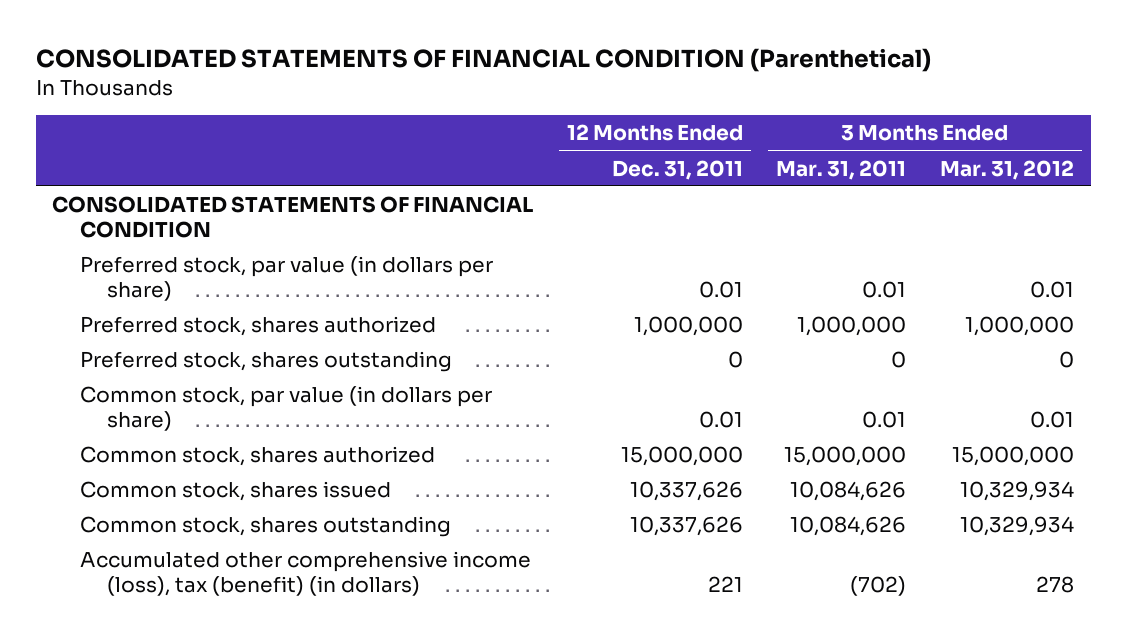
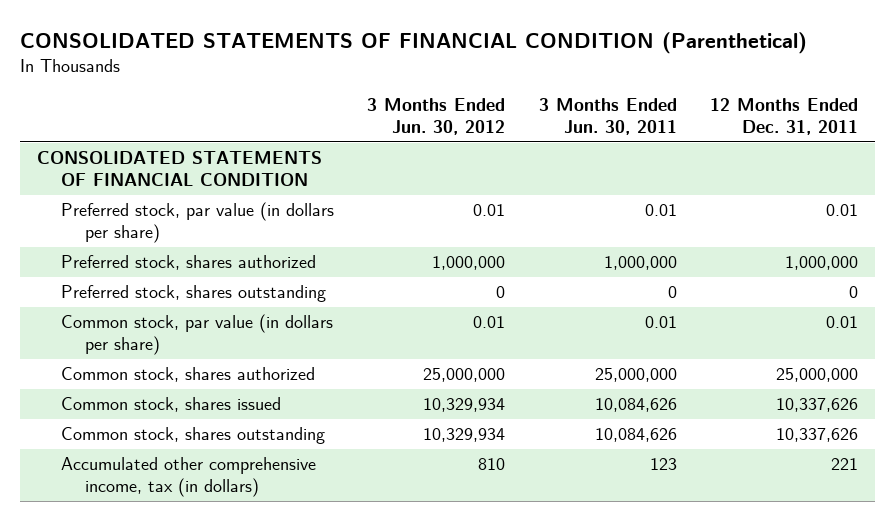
- | 12 Months Ended Dec. 31, 2011 | 3 Months Ended Mar. 31, 2011 | 3 Months Ended Mar. 31, 2012
+ | 3 Months Ended Jun. 30, 2012 | 3 Months Ended Jun. 30, 2011 | 12 Months Ended Dec. 31, 2011
- Common stock, shares authorized | 15,000,000 | 15,000,000 | 15,000,000
+ Common stock, shares authorized | 25,000,000 | 25,000,000 | 25,000,000
- Accumulated other comprehensive income (loss), tax (benefit) (in dollars) | 221 | (702) | 278
+ Accumulated other comprehensive income, tax (in dollars) | 810 | 123 | 221

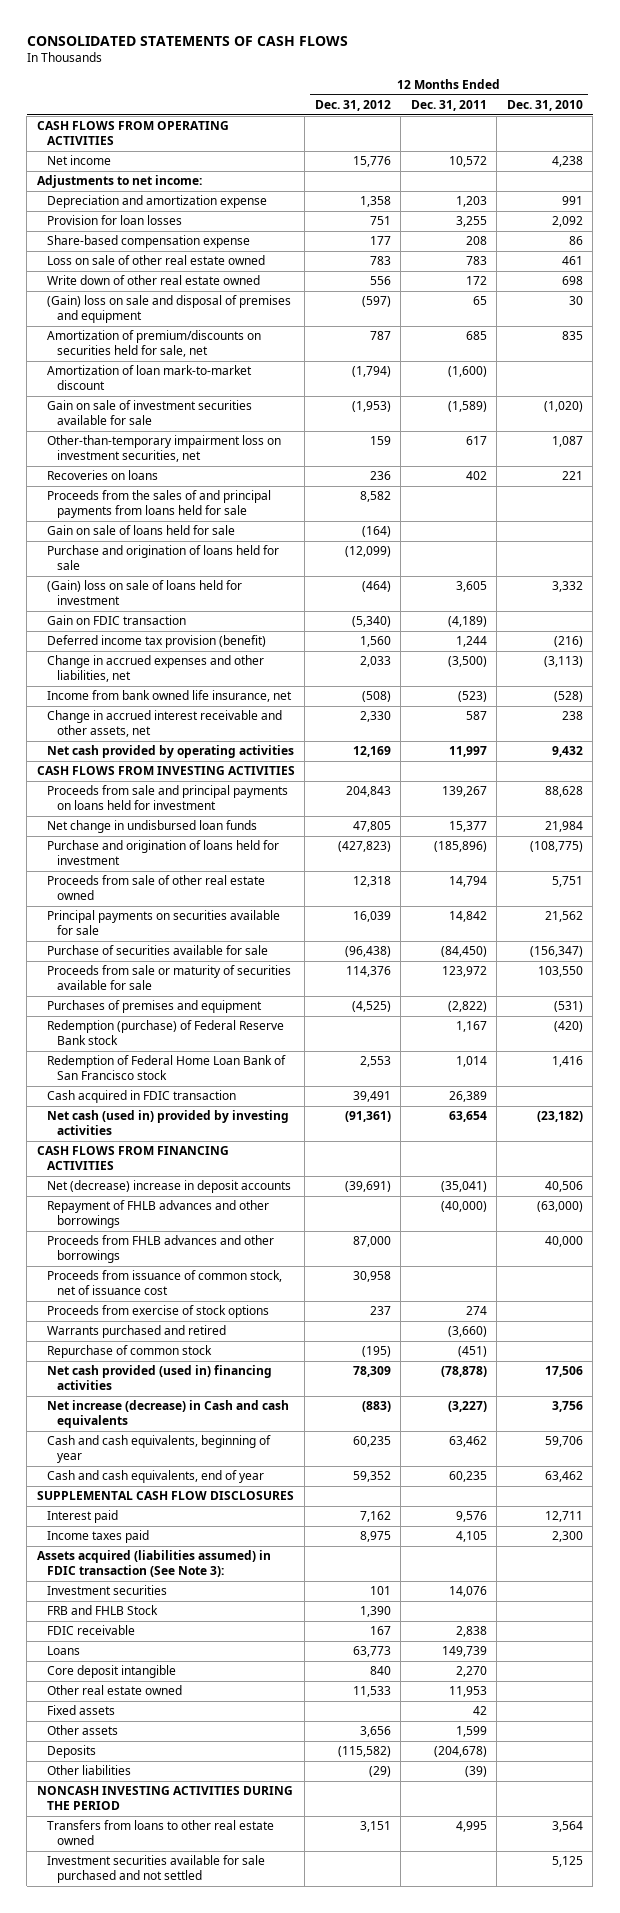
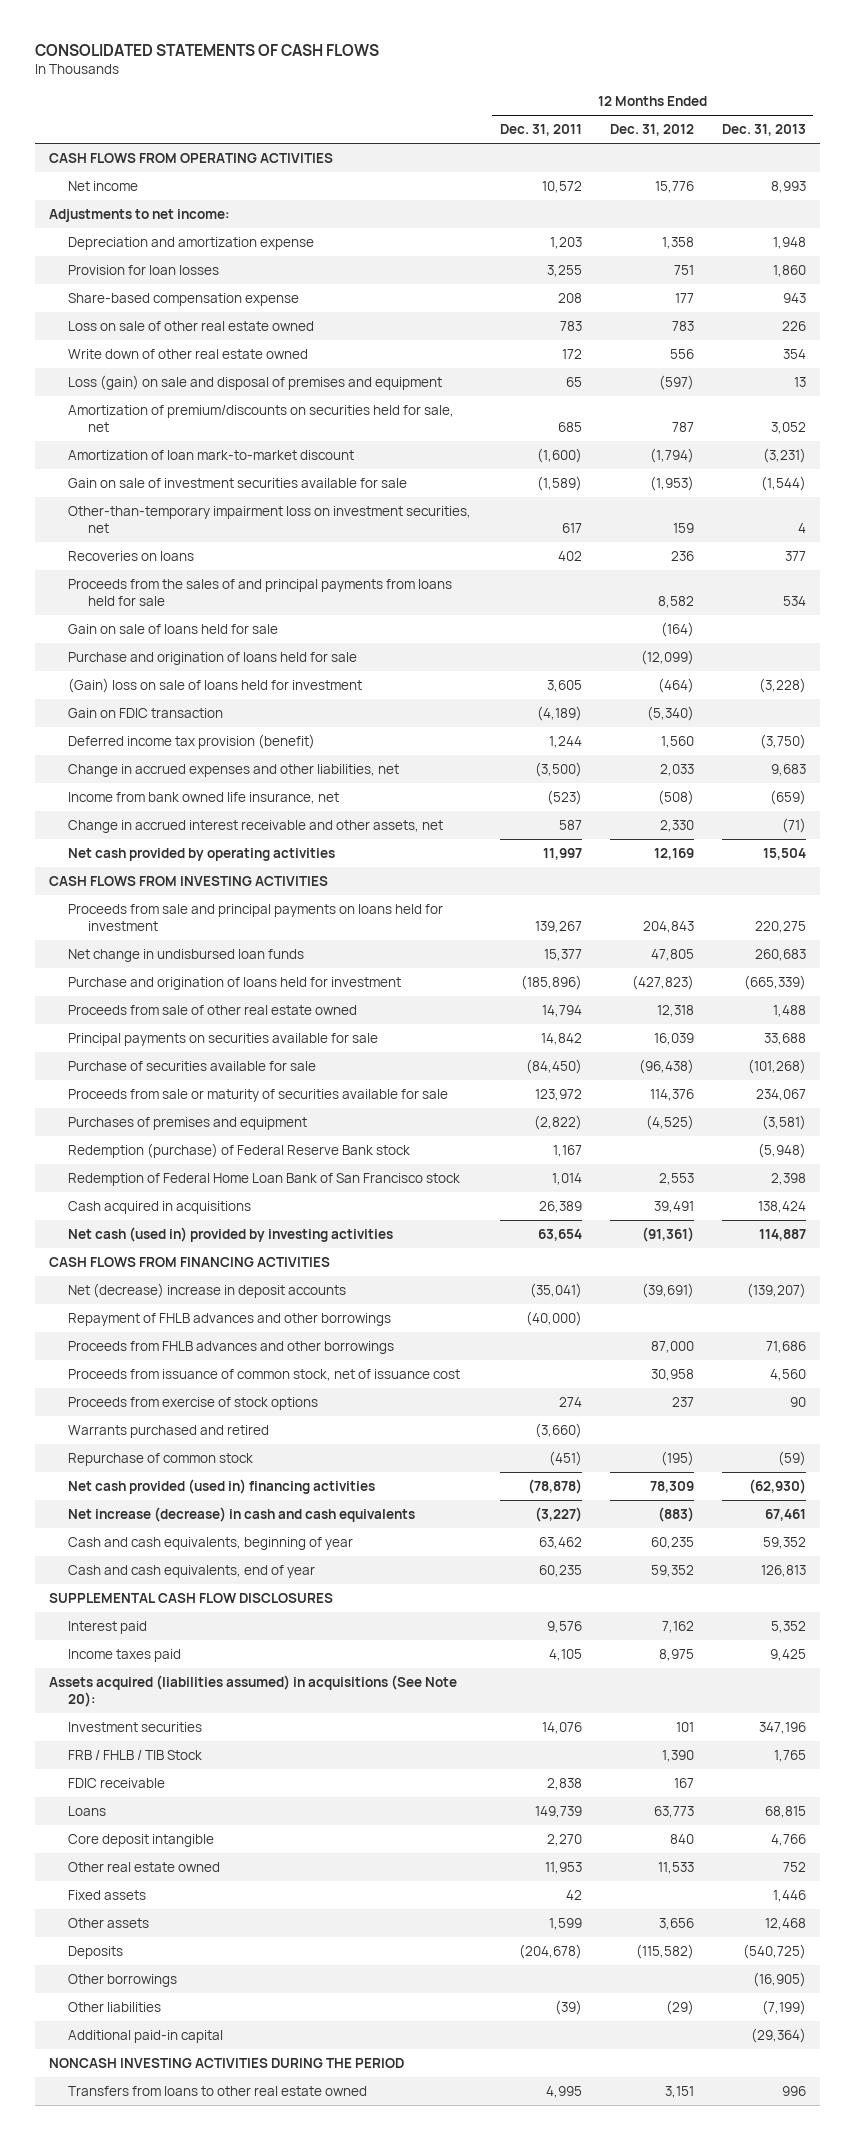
- | 12 Months Ended Dec. 31, 2012 | 12 Months Ended Dec. 31, 2011 | 12 Months Ended Dec. 31, 2010
+ | 12 Months Ended Dec. 31, 2011 | 12 Months Ended Dec. 31, 2012 | 12 Months Ended Dec. 31, 2013
- (Gain) loss on sale and disposal of premises and equipment | (597) | 65 | 30
+ Loss (gain) on sale and disposal of premises and equipment | 65 | (597) | 13
- Cash acquired in FDIC transaction | 39,491 | 26,389 |
+ Cash acquired in acquisitions | 26,389 | 39,491 | 138,424
- Net increase (decrease) in Cash and cash equivalents | (883) | (3,227) | 3,756
+ Net increase (decrease) in cash and cash equivalents | (3,227) | (883) | 67,461
- Assets acquired (liabilities assumed) in FDIC transaction (See Note 3):
+ Assets acquired (liabilities assumed) in acquisitions (See Note 20):
- FRB and FHLB Stock | 1,390 | |
+ FRB / FHLB / TIB Stock | | 1,390 | 1,765
+ Other borrowings | | | (16,905)
+ Additional paid-in capital | | | (29,364)
- Investment securities available for sale purchased and not settled | | | 5,125

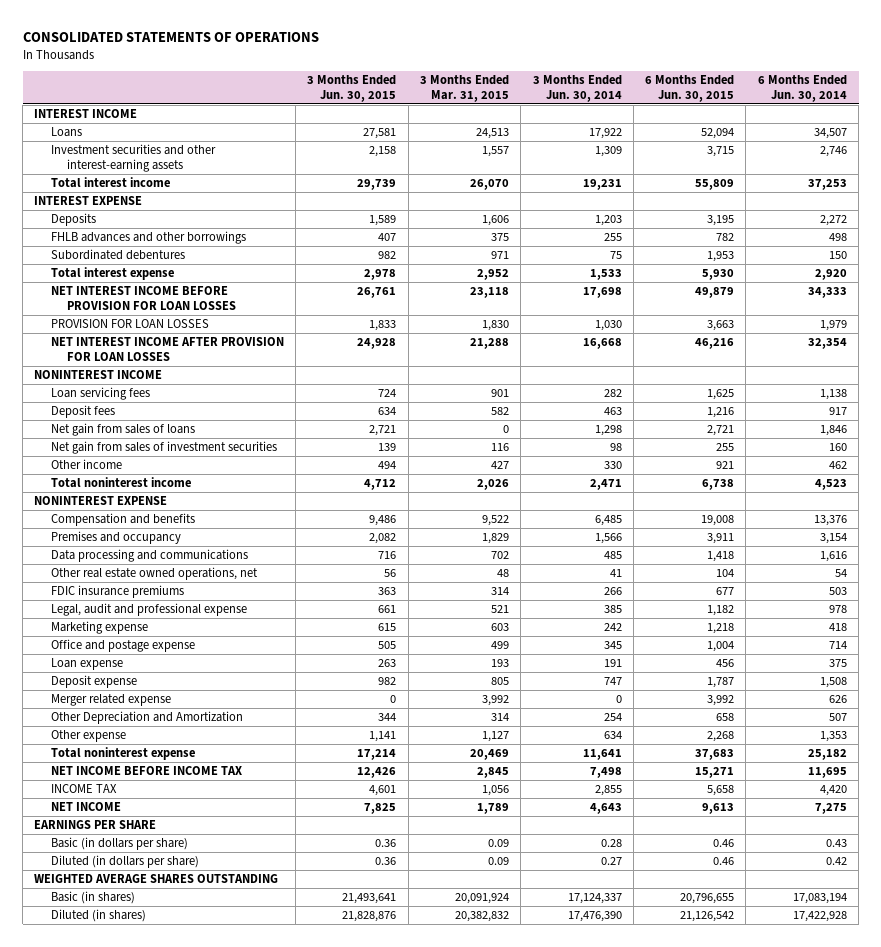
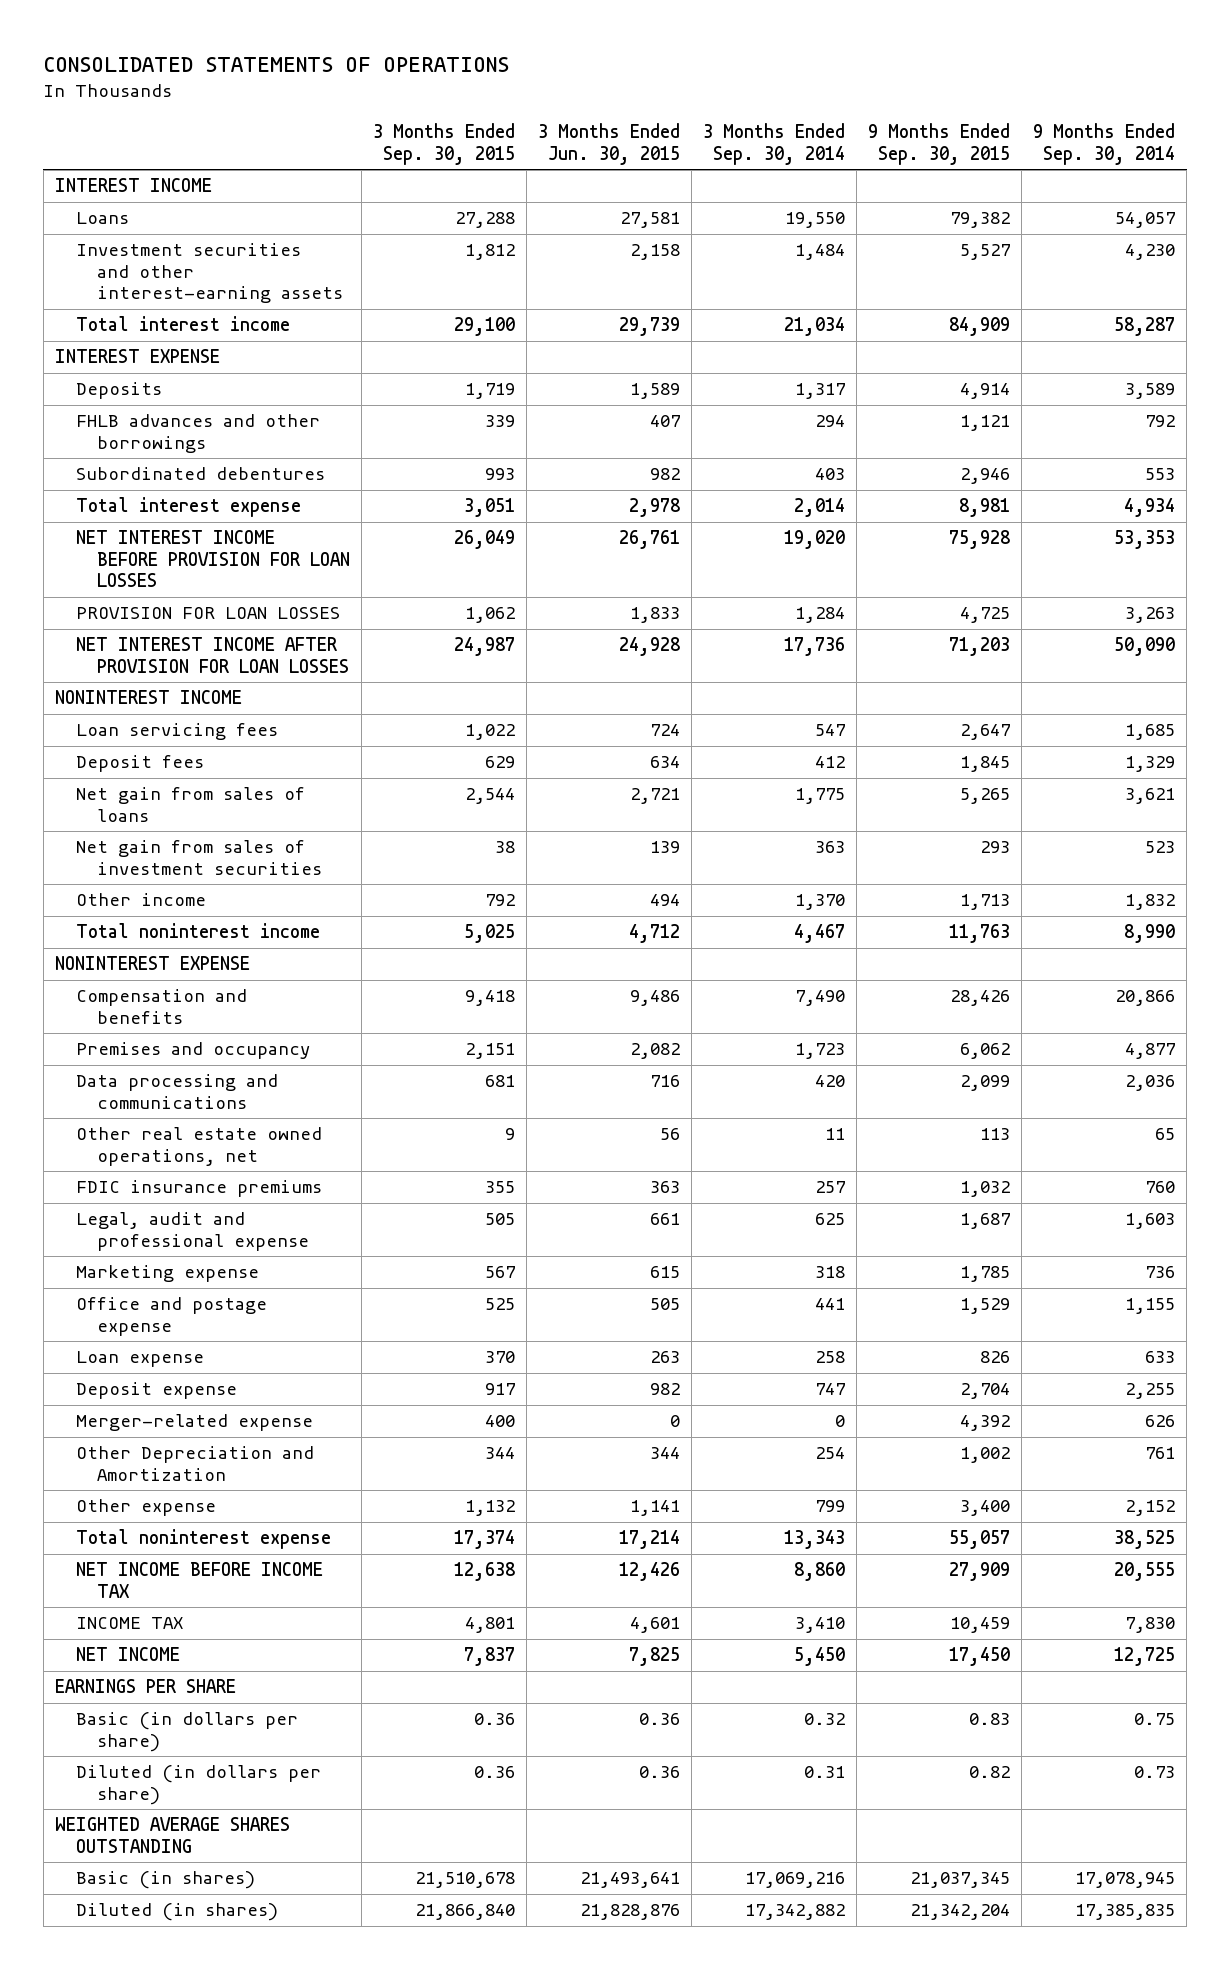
- | 3 Months Ended Jun. 30, 2015 | 3 Months Ended Mar. 31, 2015 | 3 Months Ended Jun. 30, 2014 | 6 Months Ended Jun. 30, 2015 | 6 Months Ended Jun. 30, 2014
+ | 3 Months Ended Sep. 30, 2015 | 3 Months Ended Jun. 30, 2015 | 3 Months Ended Sep. 30, 2014 | 9 Months Ended Sep. 30, 2015 | 9 Months Ended Sep. 30, 2014
- Merger related expense | 0 | 3,992 | 0 | 3,992 | 626
+ Merger-related expense | 400 | 0 | 0 | 4,392 | 626

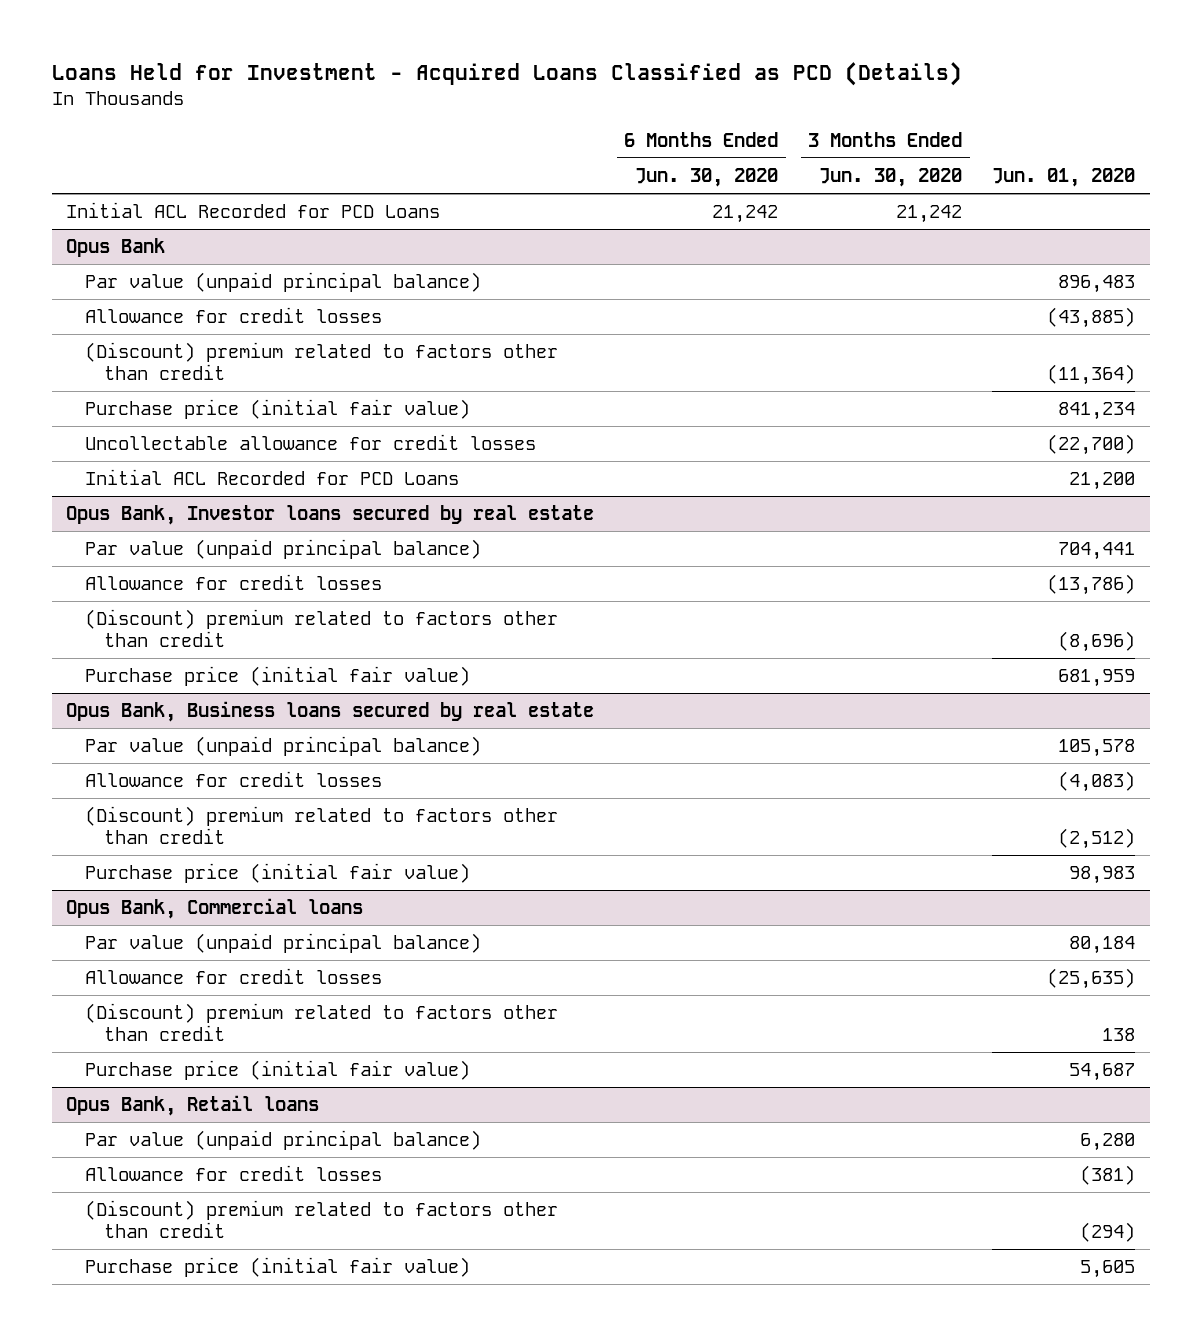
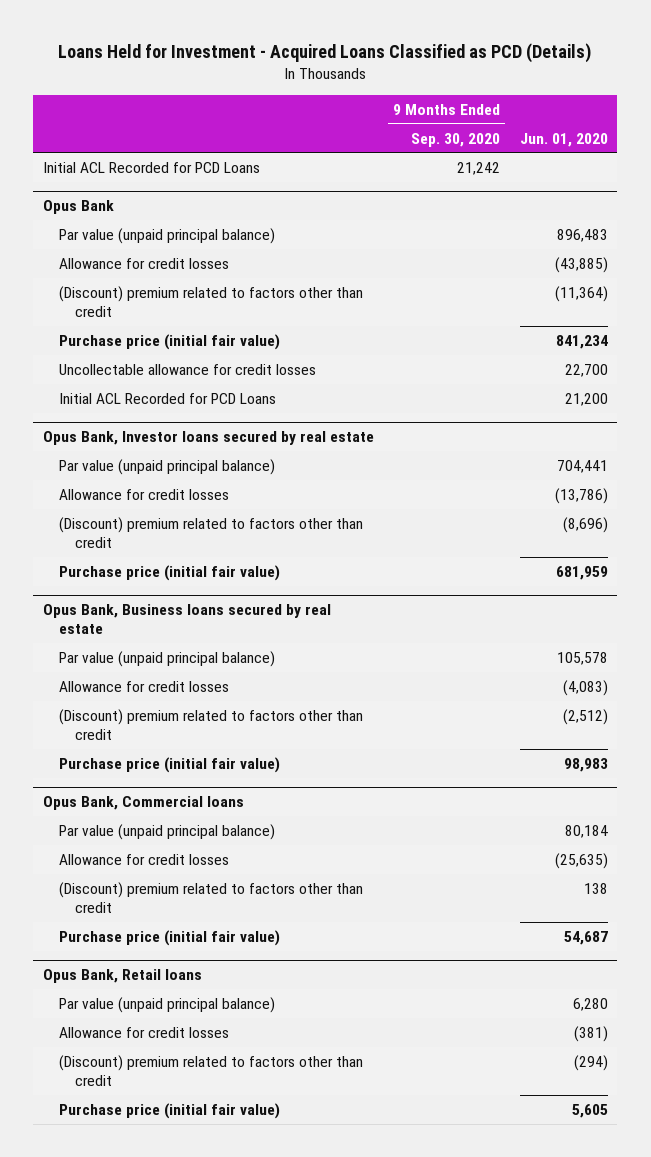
- | 6 Months Ended Jun. 30, 2020 | 3 Months Ended Jun. 30, 2020 | Jun. 01, 2020
+ | 9 Months Ended Sep. 30, 2020 | Jun. 01, 2020
@ Opus Bank
- Uncollectable allowance for credit losses | | | (22,700)
+ Uncollectable allowance for credit losses | | 22,700

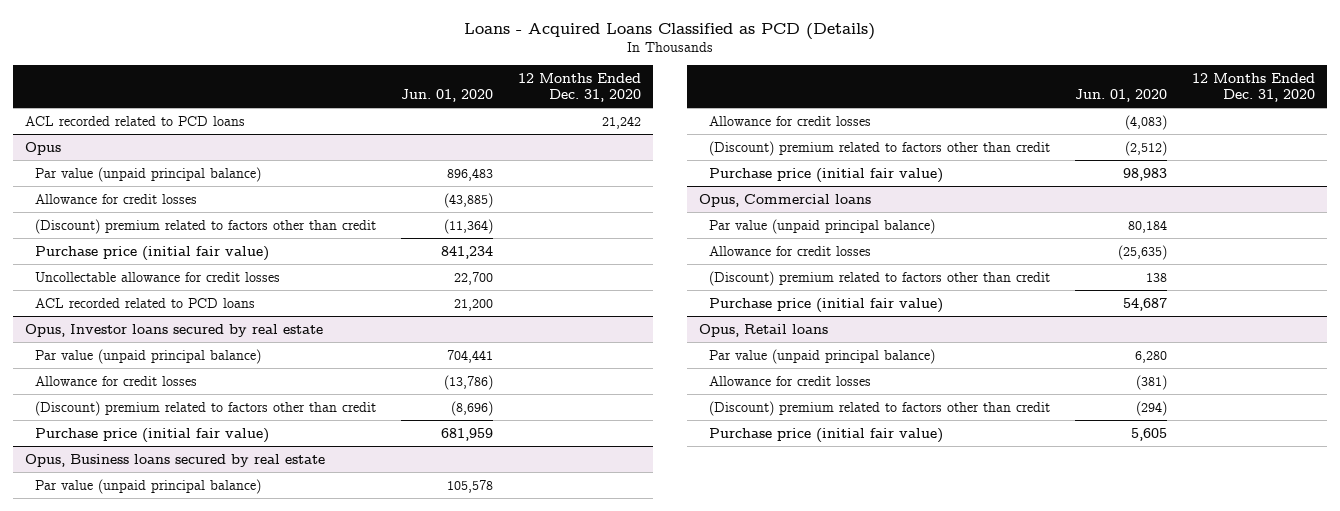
- Loans Held for Investment - Acquired Loans Classified as PCD (Details)
+ Loans - Acquired Loans Classified as PCD (Details)
- | 9 Months Ended Sep. 30, 2020 | Jun. 01, 2020
+ | Jun. 01, 2020 | 12 Months Ended Dec. 31, 2020
- Initial ACL Recorded for PCD Loans | 21,242 |
- Opus Bank
+ ACL recorded related to PCD loans | | 21,242
+ Opus
- Initial ACL Recorded for PCD Loans | | 21,200
- Opus Bank, Investor loans secured by real estate
+ ACL recorded related to PCD loans | 21,200 |
+ Opus, Investor loans secured by real estate
- Opus Bank, Business loans secured by real estate
+ Opus, Business loans secured by real estate
- Opus Bank, Commercial loans
+ Opus, Commercial loans
- Opus Bank, Retail loans
+ Opus, Retail loans

